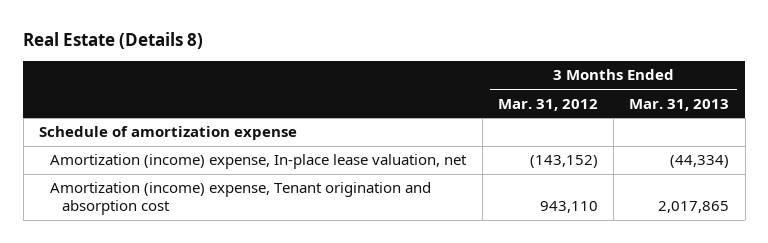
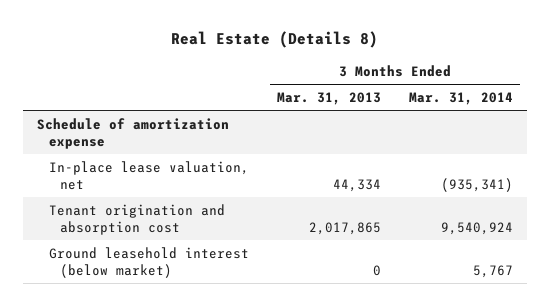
- | 3 Months Ended Mar. 31, 2012 | 3 Months Ended Mar. 31, 2013
+ | 3 Months Ended Mar. 31, 2013 | 3 Months Ended Mar. 31, 2014
- Amortization (income) expense, In-place lease valuation, net | (143,152) | (44,334)
- Amortization (income) expense, Tenant origination and absorption cost | 943,110 | 2,017,865
+ In-place lease valuation, net | 44,334 | (935,341)
+ Tenant origination and absorption cost | 2,017,865 | 9,540,924
+ Ground leasehold interest (below market) | 0 | 5,767

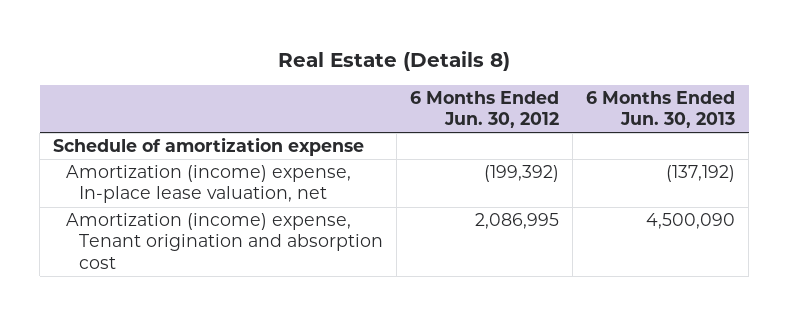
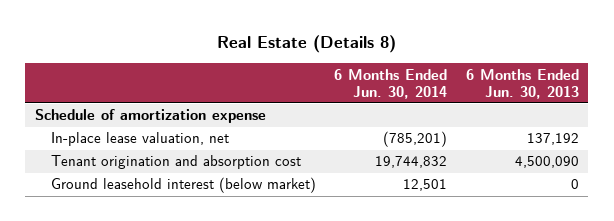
- | 6 Months Ended Jun. 30, 2012 | 6 Months Ended Jun. 30, 2013
+ | 6 Months Ended Jun. 30, 2014 | 6 Months Ended Jun. 30, 2013
- Amortization (income) expense, In-place lease valuation, net | (199,392) | (137,192)
- Amortization (income) expense, Tenant origination and absorption cost | 2,086,995 | 4,500,090
+ In-place lease valuation, net | (785,201) | 137,192
+ Tenant origination and absorption cost | 19,744,832 | 4,500,090
+ Ground leasehold interest (below market) | 12,501 | 0

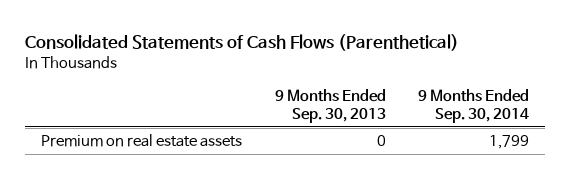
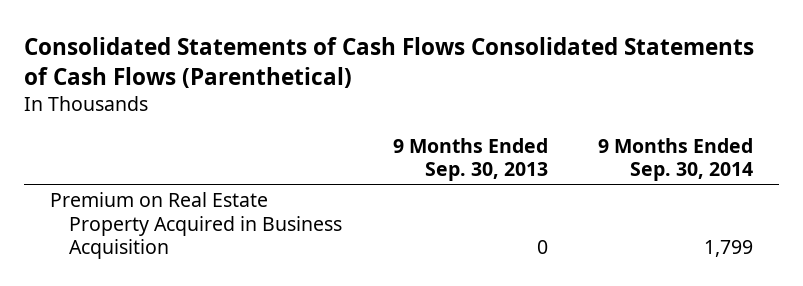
- Consolidated Statements of Cash Flows (Parenthetical)
+ Consolidated Statements of Cash Flows Consolidated Statements of Cash Flows (Parenthetical)
- Premium on real estate assets | 0 | 1,799
+ Premium on Real Estate Property Acquired in Business Acquisition | 0 | 1,799

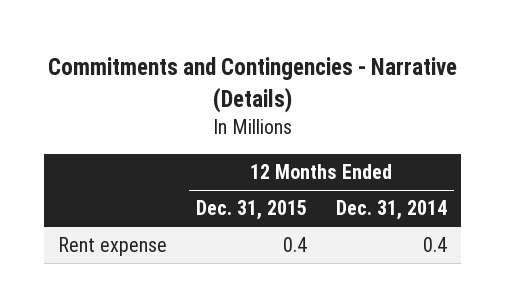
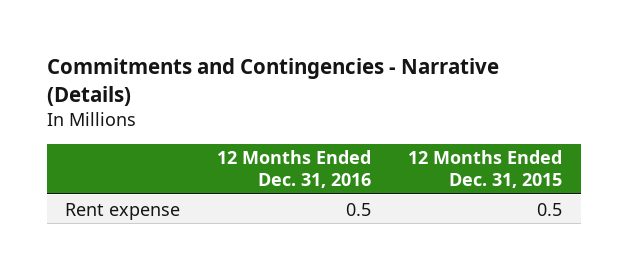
- | 12 Months Ended Dec. 31, 2015 | 12 Months Ended Dec. 31, 2014
+ | 12 Months Ended Dec. 31, 2016 | 12 Months Ended Dec. 31, 2015
- Rent expense | 0.4 | 0.4
+ Rent expense | 0.5 | 0.5

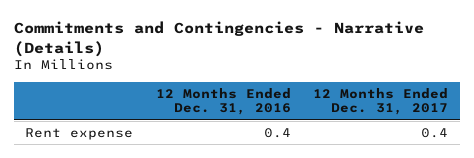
- | 12 Months Ended Dec. 31, 2016 | 12 Months Ended Dec. 31, 2015
+ | 12 Months Ended Dec. 31, 2016 | 12 Months Ended Dec. 31, 2017
- Rent expense | 0.5 | 0.5
+ Rent expense | 0.4 | 0.4

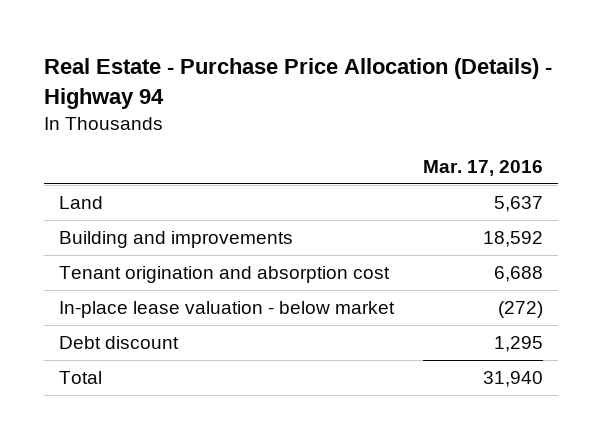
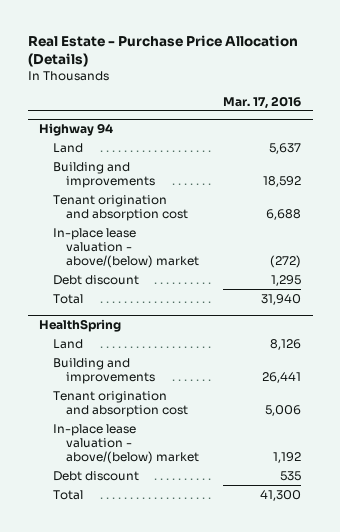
- Real Estate - Purchase Price Allocation (Details) - Highway 94
+ Real Estate - Purchase Price Allocation (Details)
+ Highway 94
- In-place lease valuation - below market | (272)
+ In-place lease valuation - above/(below) market | (272)
+ HealthSpring
+ Land | 8,126
+ Building and improvements | 26,441
+ Tenant origination and absorption cost | 5,006
+ In-place lease valuation - above/(below) market | 1,192
+ Debt discount | 535
+ Total | 41,300

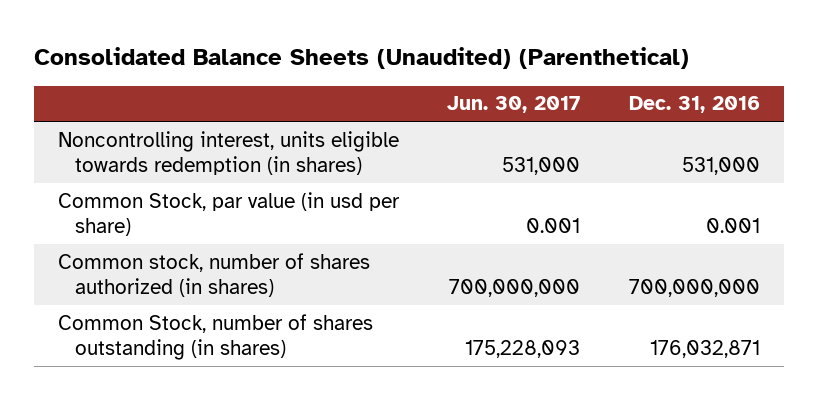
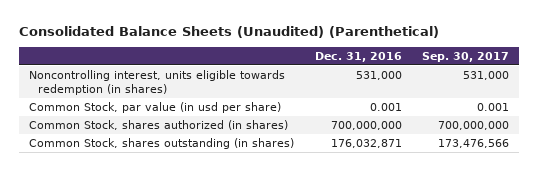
- | Jun. 30, 2017 | Dec. 31, 2016
+ | Dec. 31, 2016 | Sep. 30, 2017
- Common stock, number of shares authorized (in shares) | 700,000,000 | 700,000,000
- Common Stock, number of shares outstanding (in shares) | 175,228,093 | 176,032,871
+ Common Stock, shares authorized (in shares) | 700,000,000 | 700,000,000
+ Common Stock, shares outstanding (in shares) | 176,032,871 | 173,476,566

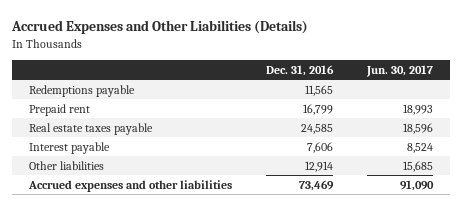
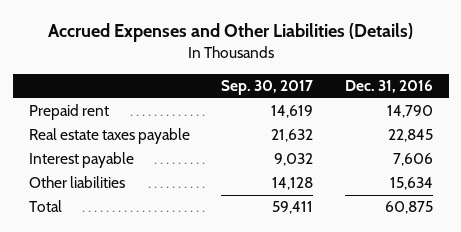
- | Dec. 31, 2016 | Jun. 30, 2017
+ | Sep. 30, 2017 | Dec. 31, 2016
- Redemptions payable | 11,565 |
- Prepaid rent | 16,799 | 18,993
- Real estate taxes payable | 24,585 | 18,596
+ Prepaid rent | 14,619 | 14,790
+ Real estate taxes payable | 21,632 | 22,845
- Other liabilities | 12,914 | 15,685
- Accrued expenses and other liabilities | 73,469 | 91,090
+ Other liabilities | 14,128 | 15,634
+ Total | 59,411 | 60,875

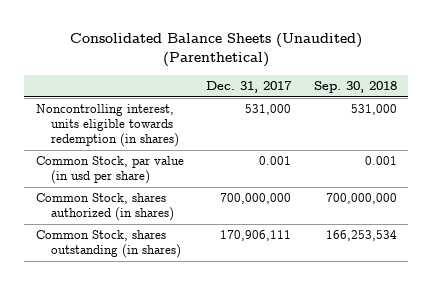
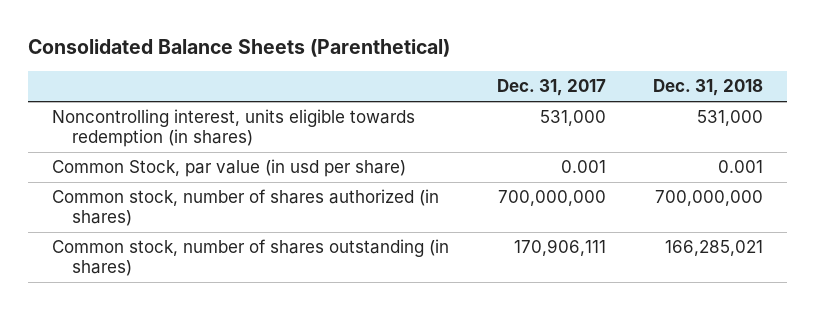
- Consolidated Balance Sheets (Unaudited) (Parenthetical)
+ Consolidated Balance Sheets (Parenthetical)
- | Dec. 31, 2017 | Sep. 30, 2018
+ | Dec. 31, 2017 | Dec. 31, 2018
- Common Stock, shares authorized (in shares) | 700,000,000 | 700,000,000
- Common Stock, shares outstanding (in shares) | 170,906,111 | 166,253,534
+ Common stock, number of shares authorized (in shares) | 700,000,000 | 700,000,000
+ Common stock, number of shares outstanding (in shares) | 170,906,111 | 166,285,021

